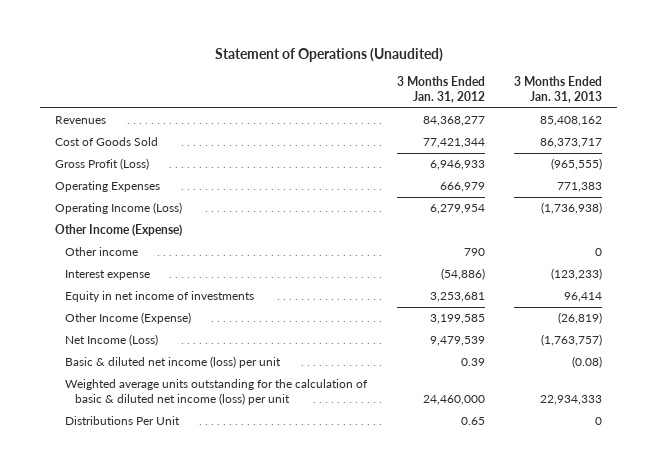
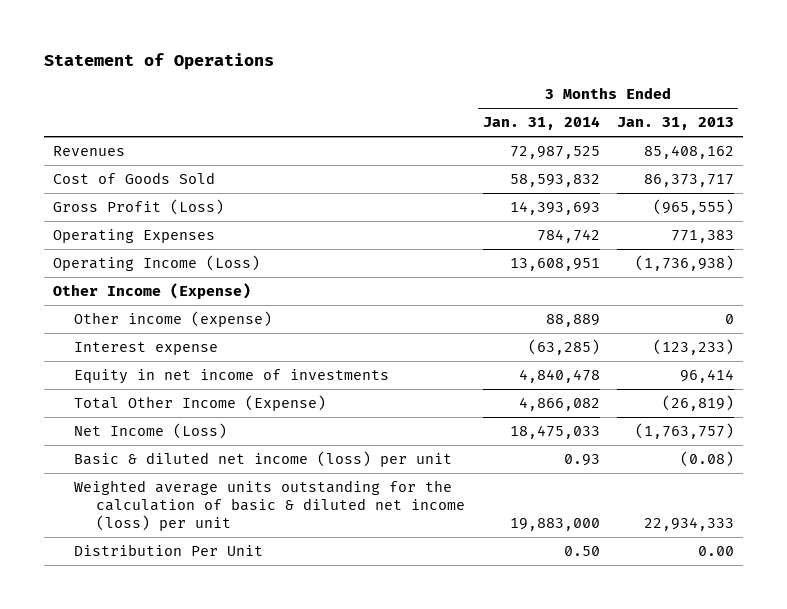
- Statement of Operations (Unaudited)
+ Statement of Operations
- | 3 Months Ended Jan. 31, 2012 | 3 Months Ended Jan. 31, 2013
+ | 3 Months Ended Jan. 31, 2014 | 3 Months Ended Jan. 31, 2013
- Other income | 790 | 0
+ Other income (expense) | 88,889 | 0
- Other Income (Expense) | 3,199,585 | (26,819)
+ Total Other Income (Expense) | 4,866,082 | (26,819)
- Distributions Per Unit | 0.65 | 0
+ Distribution Per Unit | 0.50 | 0.00

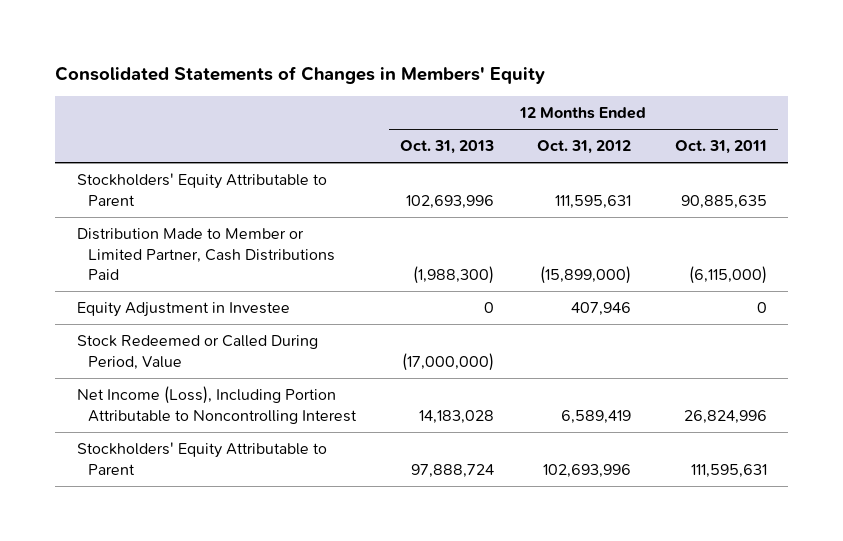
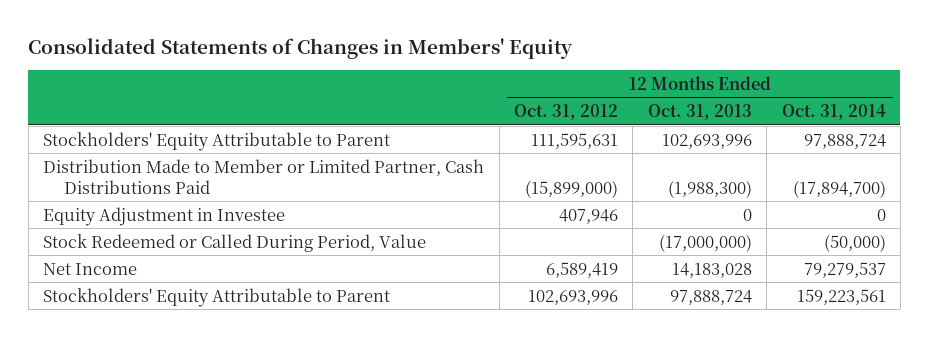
- | 12 Months Ended Oct. 31, 2013 | 12 Months Ended Oct. 31, 2012 | 12 Months Ended Oct. 31, 2011
+ | 12 Months Ended Oct. 31, 2012 | 12 Months Ended Oct. 31, 2013 | 12 Months Ended Oct. 31, 2014
- Net Income (Loss), Including Portion Attributable to Noncontrolling Interest | 14,183,028 | 6,589,419 | 26,824,996
+ Net Income | 6,589,419 | 14,183,028 | 79,279,537

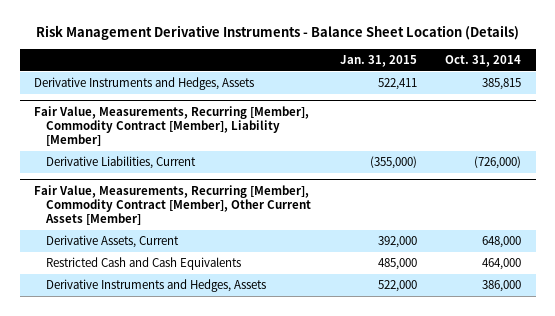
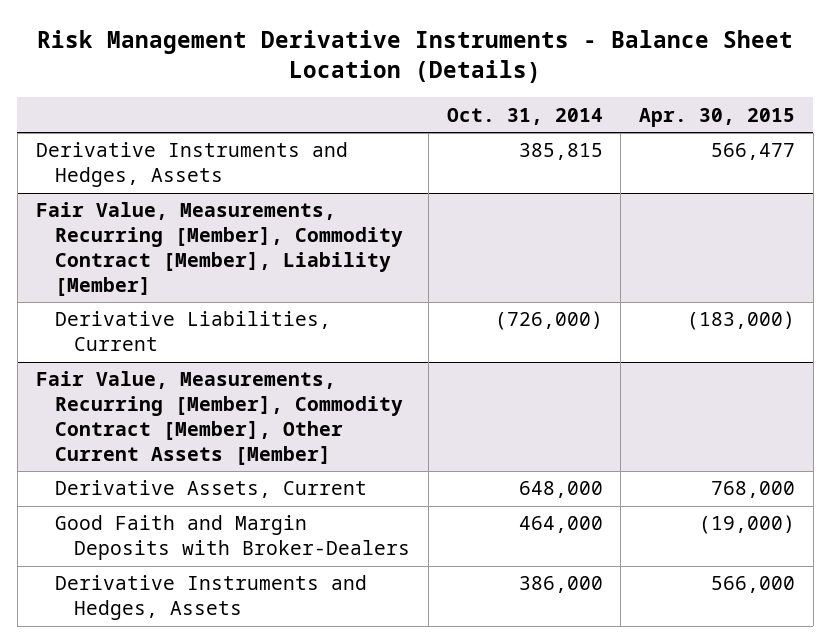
- | Jan. 31, 2015 | Oct. 31, 2014
+ | Oct. 31, 2014 | Apr. 30, 2015
@ Fair Value, Measurements, Recurring [Member], Commodity Contract [Member], Other Current Assets [Member]
- Restricted Cash and Cash Equivalents | 485,000 | 464,000
+ Good Faith and Margin Deposits with Broker-Dealers | 464,000 | (19,000)

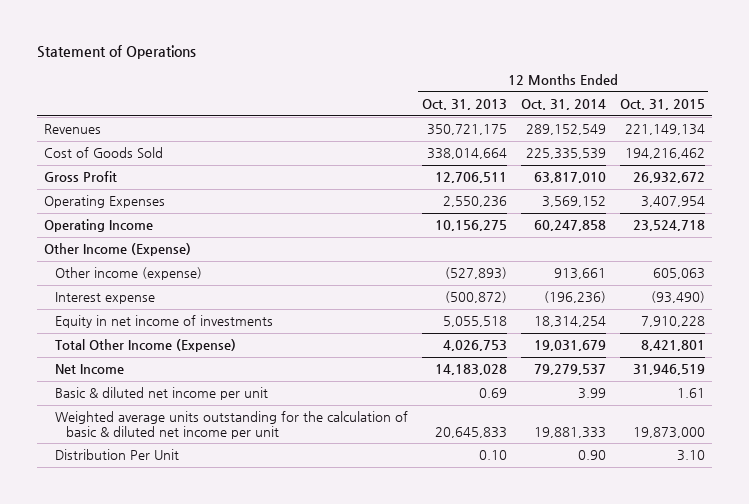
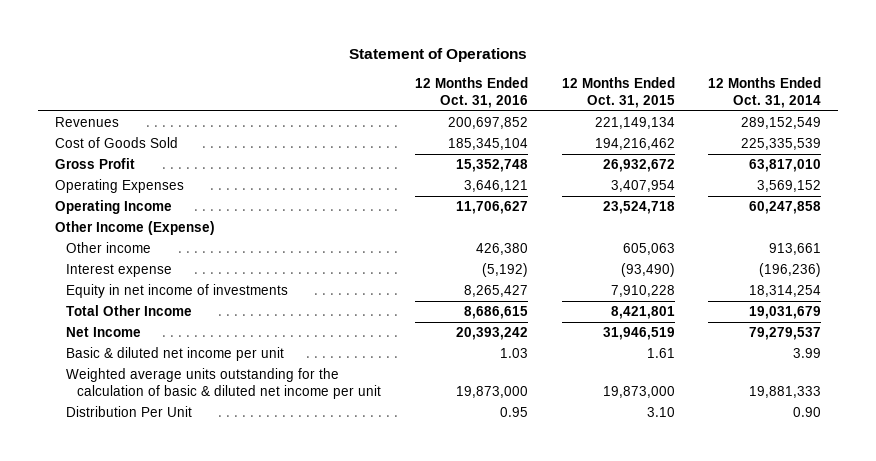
- | 12 Months Ended Oct. 31, 2013 | 12 Months Ended Oct. 31, 2014 | 12 Months Ended Oct. 31, 2015
+ | 12 Months Ended Oct. 31, 2016 | 12 Months Ended Oct. 31, 2015 | 12 Months Ended Oct. 31, 2014
- Other income (expense) | (527,893) | 913,661 | 605,063
+ Other income | 426,380 | 605,063 | 913,661
- Total Other Income (Expense) | 4,026,753 | 19,031,679 | 8,421,801
+ Total Other Income | 8,686,615 | 8,421,801 | 19,031,679

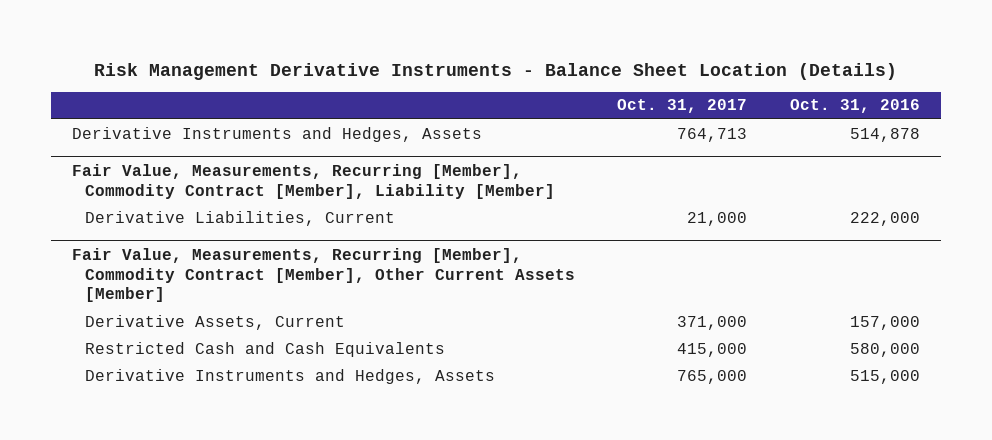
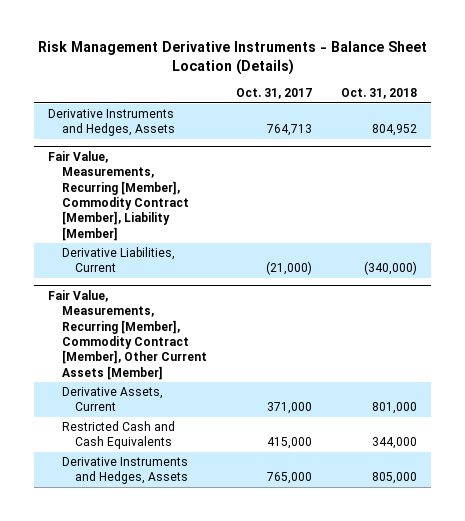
- | Oct. 31, 2017 | Oct. 31, 2016
+ | Oct. 31, 2017 | Oct. 31, 2018
@ Fair Value, Measurements, Recurring [Member], Commodity Contract [Member], Liability [Member]
- Derivative Liabilities, Current | 21,000 | 222,000
+ Derivative Liabilities, Current | (21,000) | (340,000)

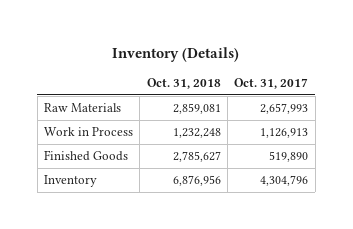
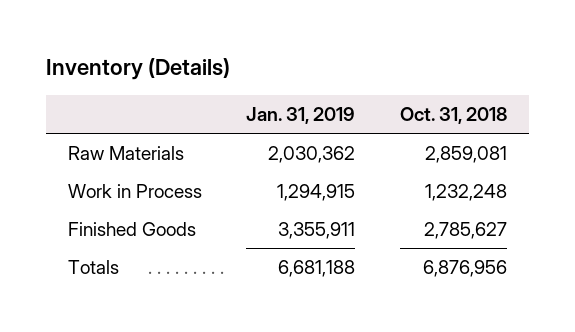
- | Oct. 31, 2018 | Oct. 31, 2017
+ | Jan. 31, 2019 | Oct. 31, 2018
- Inventory | 6,876,956 | 4,304,796
+ Totals | 6,681,188 | 6,876,956

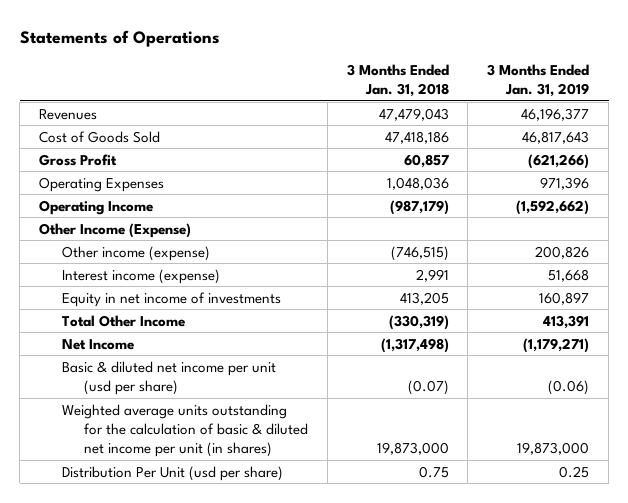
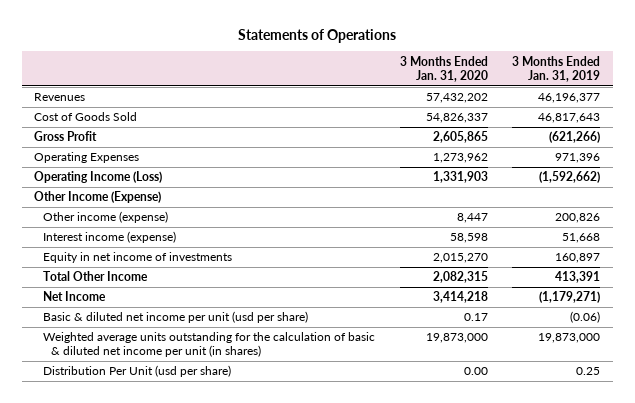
- | 3 Months Ended Jan. 31, 2018 | 3 Months Ended Jan. 31, 2019
+ | 3 Months Ended Jan. 31, 2020 | 3 Months Ended Jan. 31, 2019
- Operating Income | (987,179) | (1,592,662)
+ Operating Income (Loss) | 1,331,903 | (1,592,662)

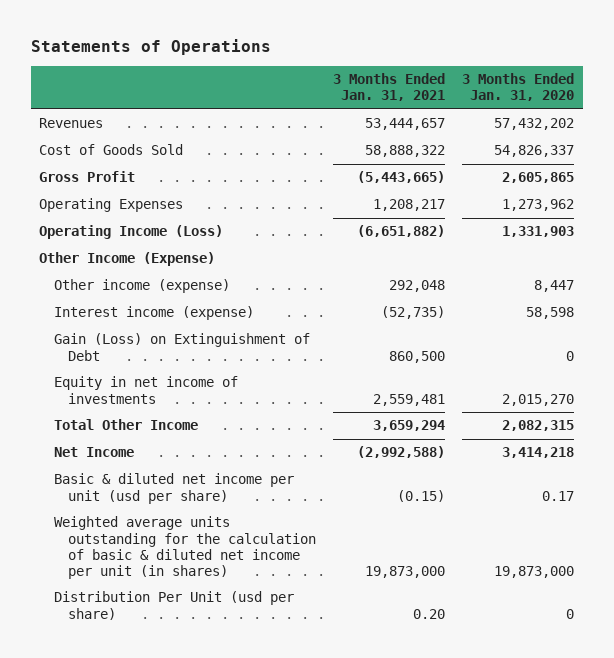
- | 3 Months Ended Jan. 31, 2020 | 3 Months Ended Jan. 31, 2019
+ | 3 Months Ended Jan. 31, 2021 | 3 Months Ended Jan. 31, 2020
+ Gain (Loss) on Extinguishment of Debt | 860,500 | 0
- Distribution Per Unit (usd per share) | 0.00 | 0.25
+ Distribution Per Unit (usd per share) | 0.20 | 0

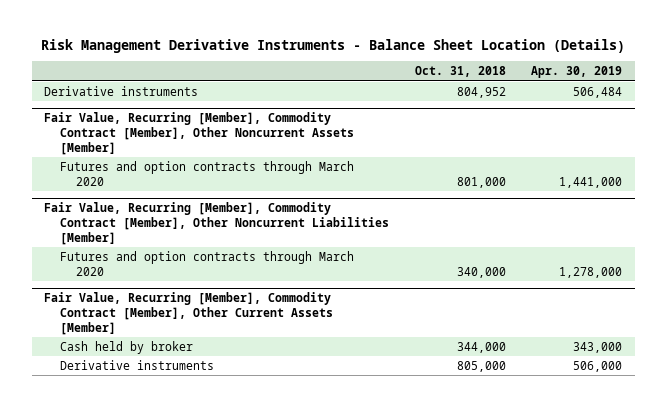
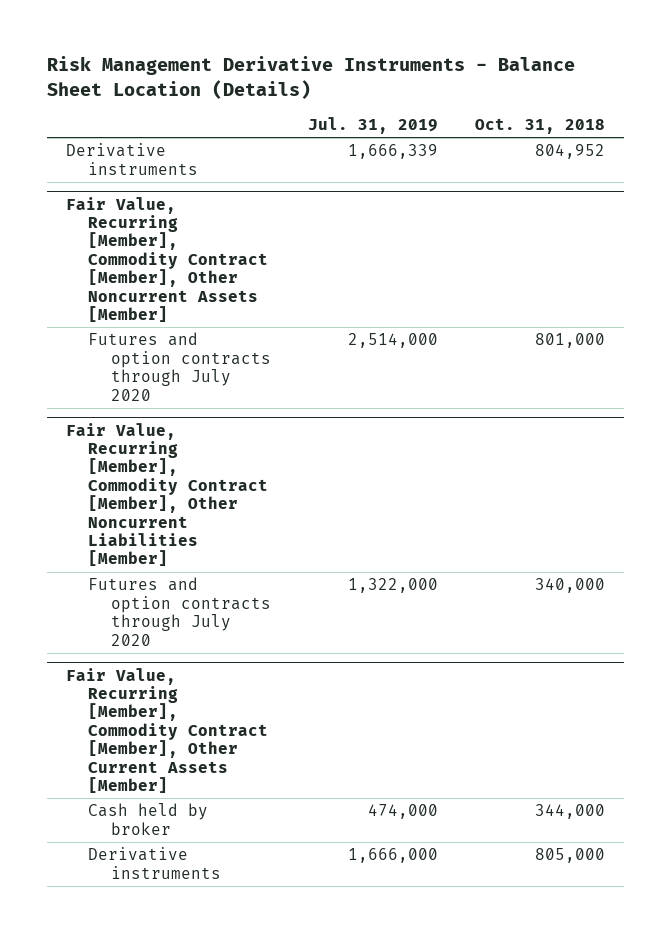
- | Oct. 31, 2018 | Apr. 30, 2019
+ | Jul. 31, 2019 | Oct. 31, 2018
@ Fair Value, Recurring [Member], Commodity Contract [Member], Other Noncurrent Assets [Member]
- Futures and option contracts through March 2020 | 801,000 | 1,441,000
+ Futures and option contracts through July 2020 | 2,514,000 | 801,000
@ Fair Value, Recurring [Member], Commodity Contract [Member], Other Noncurrent Liabilities [Member]
- Futures and option contracts through March 2020 | 340,000 | 1,278,000
+ Futures and option contracts through July 2020 | 1,322,000 | 340,000

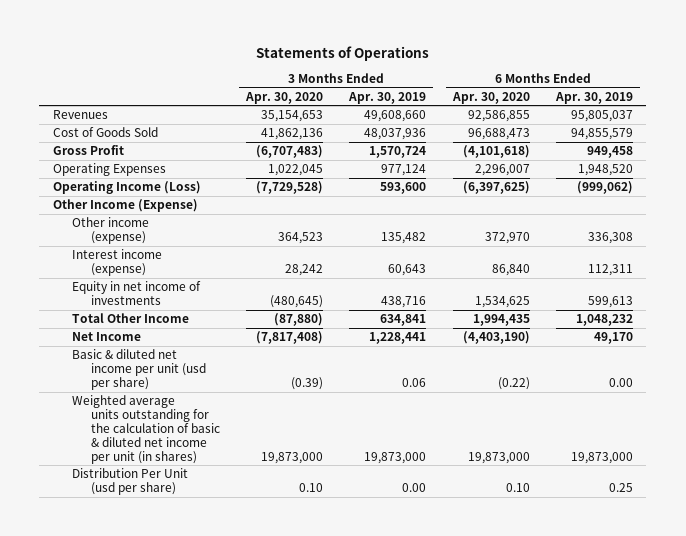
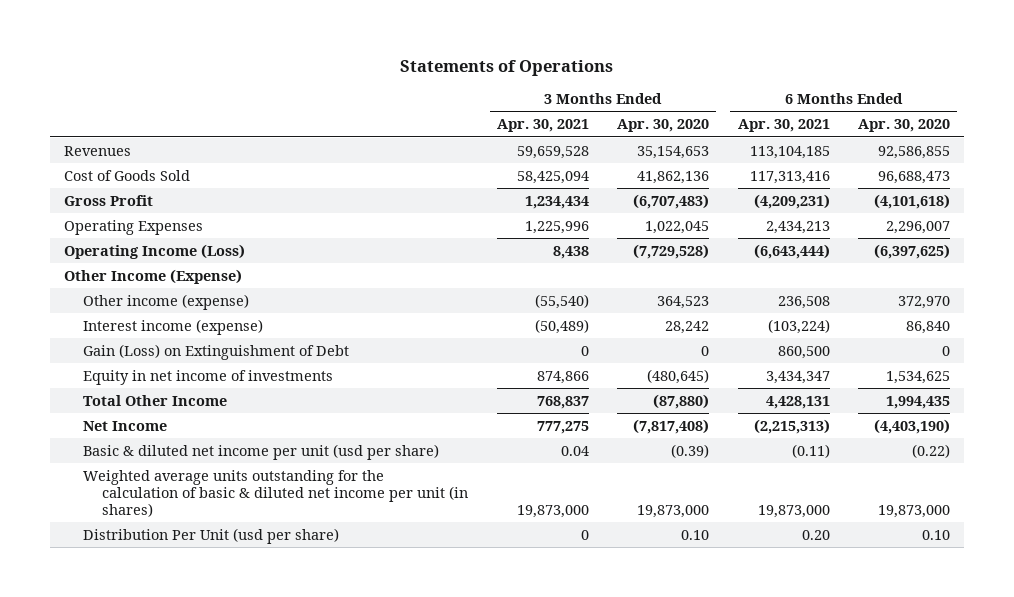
- | 3 Months Ended Apr. 30, 2020 | 3 Months Ended Apr. 30, 2019 | 6 Months Ended Apr. 30, 2020 | 6 Months Ended Apr. 30, 2019
+ | 3 Months Ended Apr. 30, 2021 | 3 Months Ended Apr. 30, 2020 | 6 Months Ended Apr. 30, 2021 | 6 Months Ended Apr. 30, 2020
+ Gain (Loss) on Extinguishment of Debt | 0 | 0 | 860,500 | 0

